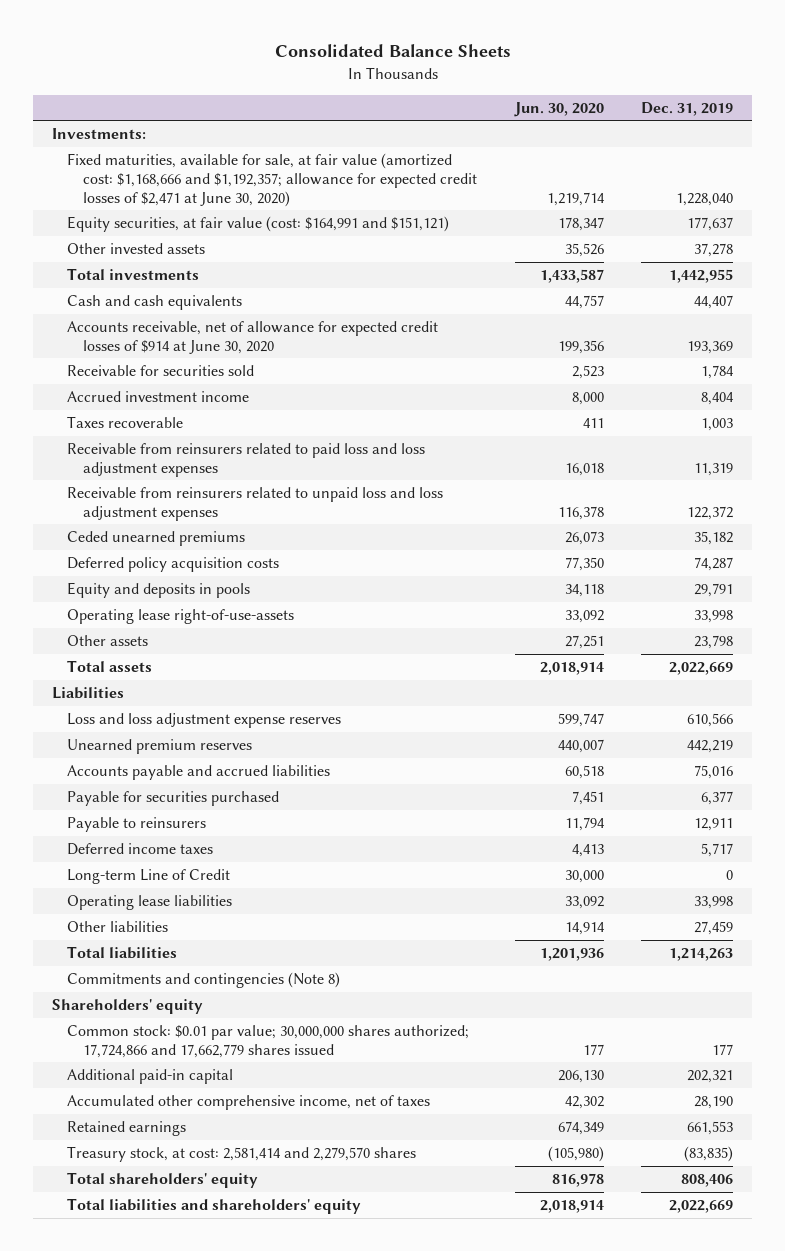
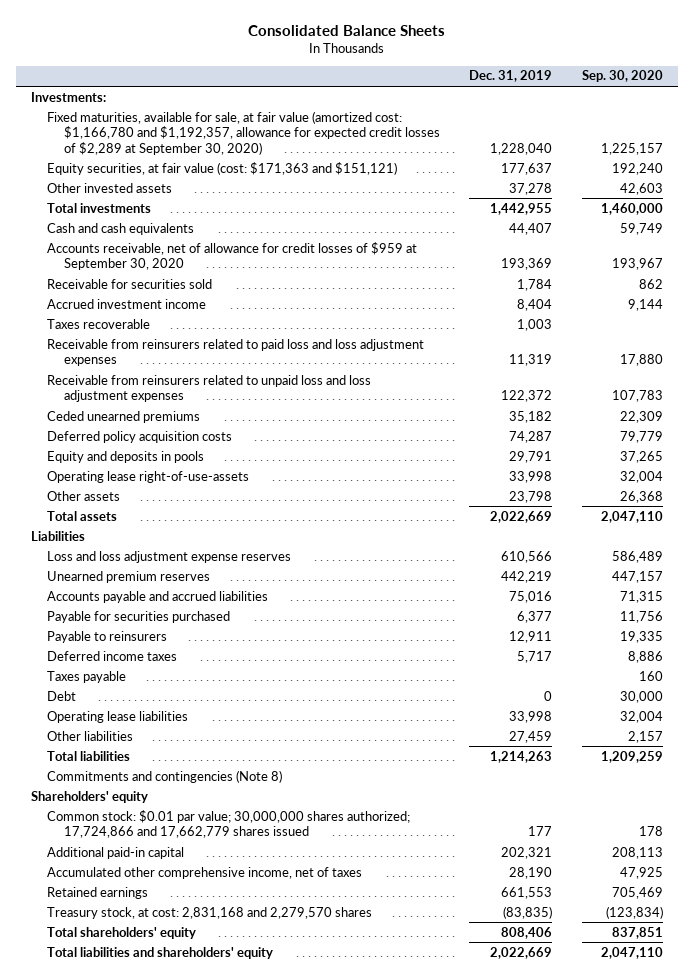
- | Jun. 30, 2020 | Dec. 31, 2019
+ | Dec. 31, 2019 | Sep. 30, 2020
- Fixed maturities, available for sale, at fair value (amortized cost: $1,168,666 and $1,192,357; allowance for expected credit losses of $2,471 at June 30, 2020) | 1,219,714 | 1,228,040
- Equity securities, at fair value (cost: $164,991 and $151,121) | 178,347 | 177,637
+ Fixed maturities, available for sale, at fair value (amortized cost: $1,166,780 and $1,192,357, allowance for expected credit losses of $2,289 at September 30, 2020) | 1,228,040 | 1,225,157
+ Equity securities, at fair value (cost: $171,363 and $151,121) | 177,637 | 192,240
- Accounts receivable, net of allowance for expected credit losses of $914 at June 30, 2020 | 199,356 | 193,369
+ Accounts receivable, net of allowance for credit losses of $959 at September 30, 2020 | 193,369 | 193,967
- Long-term Line of Credit | 30,000 | 0
+ Taxes payable | | 160
+ Debt | 0 | 30,000
- Treasury stock, at cost: 2,581,414 and 2,279,570 shares | (105,980) | (83,835)
+ Treasury stock, at cost: 2,831,168 and 2,279,570 shares | (83,835) | (123,834)

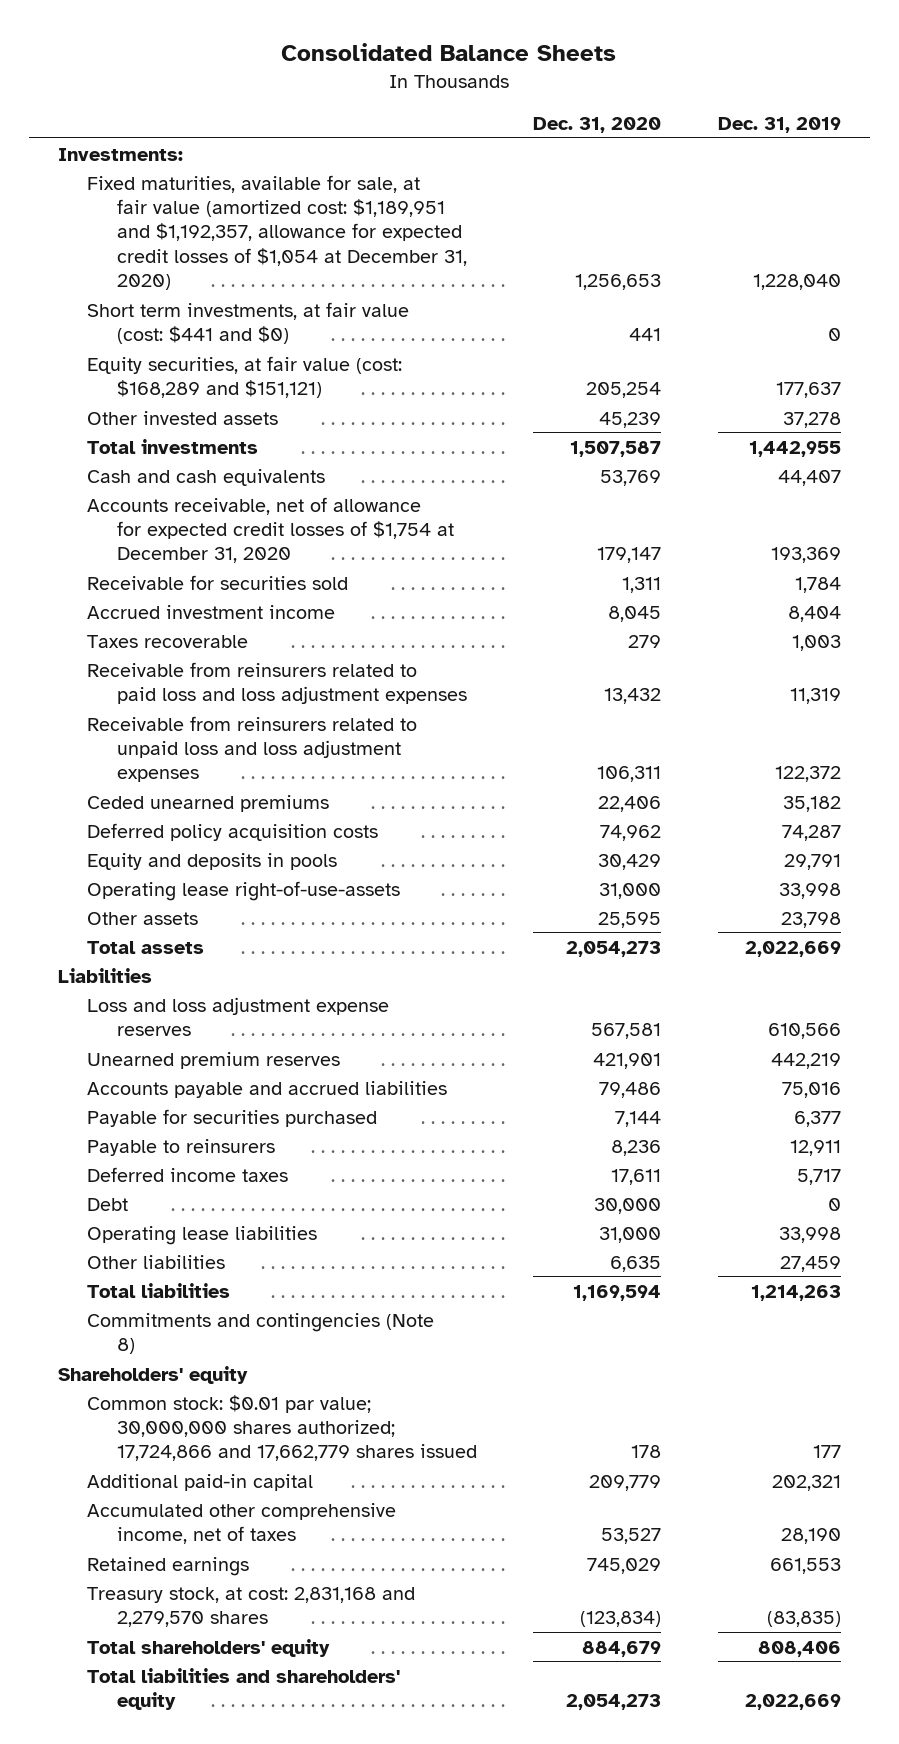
- | Dec. 31, 2019 | Sep. 30, 2020
+ | Dec. 31, 2020 | Dec. 31, 2019
- Fixed maturities, available for sale, at fair value (amortized cost: $1,166,780 and $1,192,357, allowance for expected credit losses of $2,289 at September 30, 2020) | 1,228,040 | 1,225,157
- Equity securities, at fair value (cost: $171,363 and $151,121) | 177,637 | 192,240
+ Fixed maturities, available for sale, at fair value (amortized cost: $1,189,951 and $1,192,357, allowance for expected credit losses of $1,054 at December 31, 2020) | 1,256,653 | 1,228,040
+ Short term investments, at fair value (cost: $441 and $0) | 441 | 0
+ Equity securities, at fair value (cost: $168,289 and $151,121) | 205,254 | 177,637
- Accounts receivable, net of allowance for credit losses of $959 at September 30, 2020 | 193,369 | 193,967
+ Accounts receivable, net of allowance for expected credit losses of $1,754 at December 31, 2020 | 179,147 | 193,369
- Taxes payable | | 160

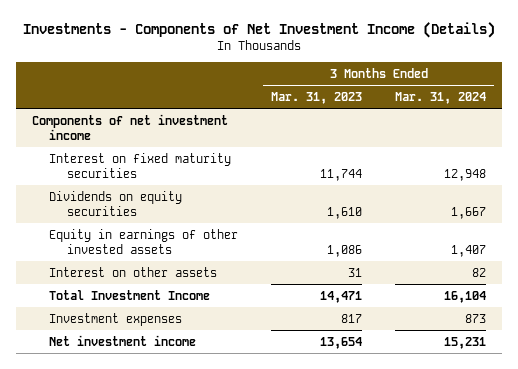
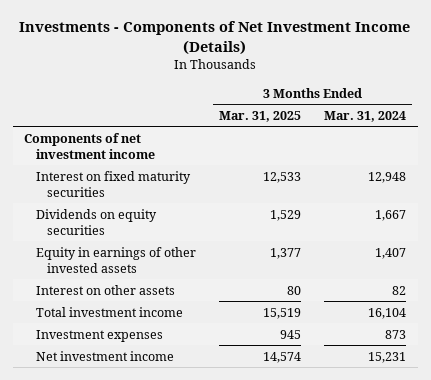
- | 3 Months Ended Mar. 31, 2023 | 3 Months Ended Mar. 31, 2024
+ | 3 Months Ended Mar. 31, 2025 | 3 Months Ended Mar. 31, 2024
- Total Investment Income | 14,471 | 16,104
+ Total investment income | 15,519 | 16,104

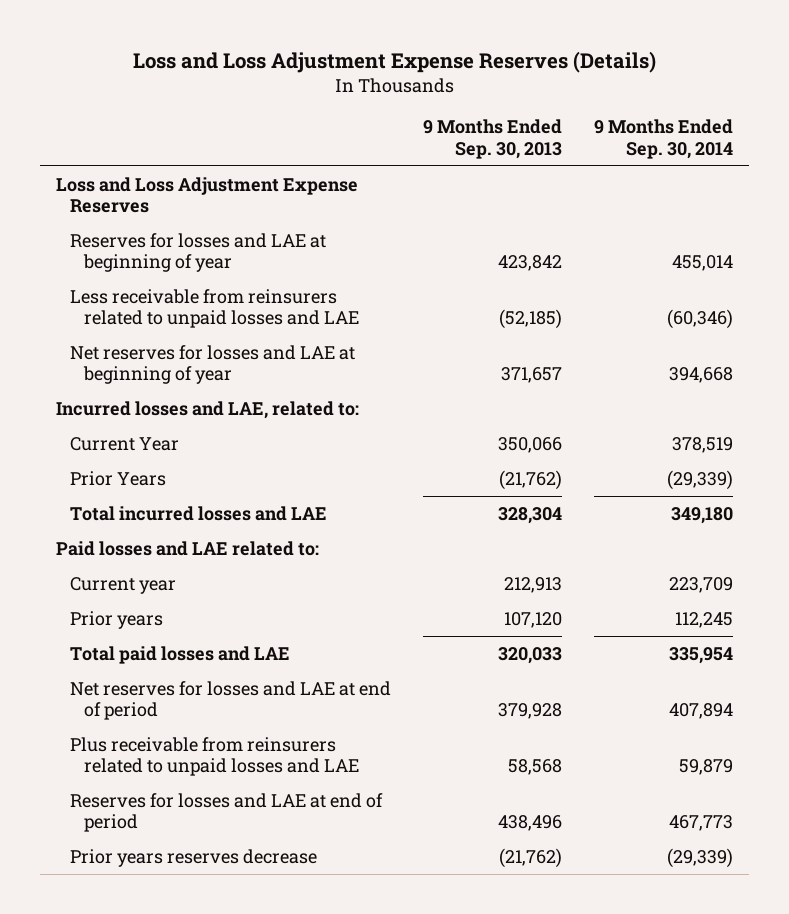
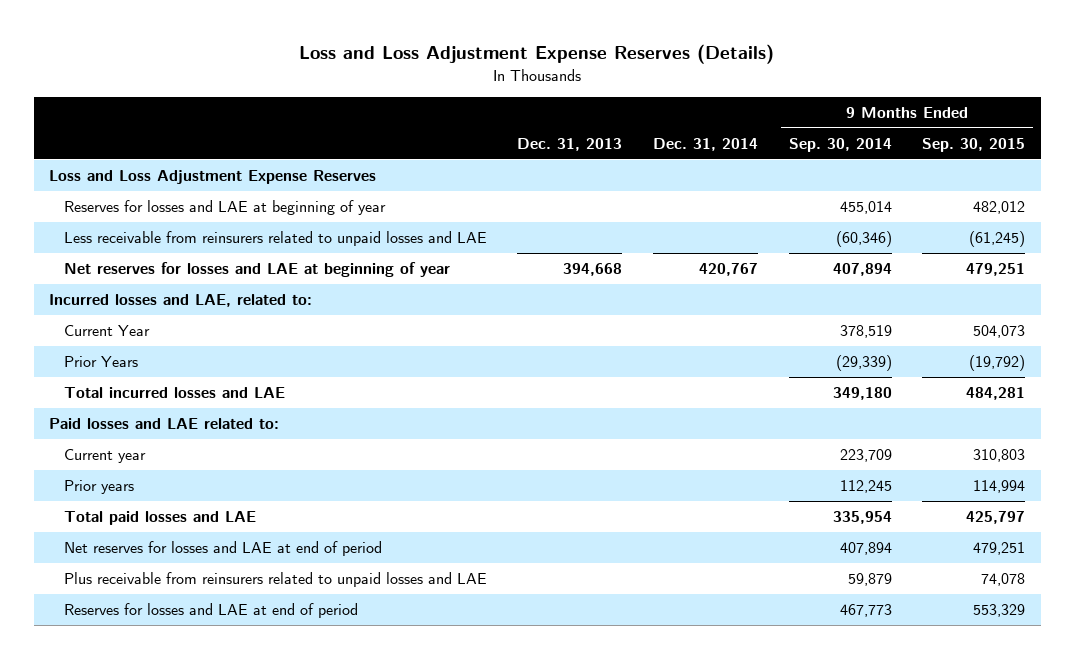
- | 9 Months Ended Sep. 30, 2013 | 9 Months Ended Sep. 30, 2014
+ | Dec. 31, 2013 | Dec. 31, 2014 | 9 Months Ended Sep. 30, 2014 | 9 Months Ended Sep. 30, 2015
- Net reserves for losses and LAE at beginning of year | 371,657 | 394,668
+ Net reserves for losses and LAE at beginning of year | 394,668 | 420,767 | 407,894 | 479,251
- Prior years reserves decrease | (21,762) | (29,339)

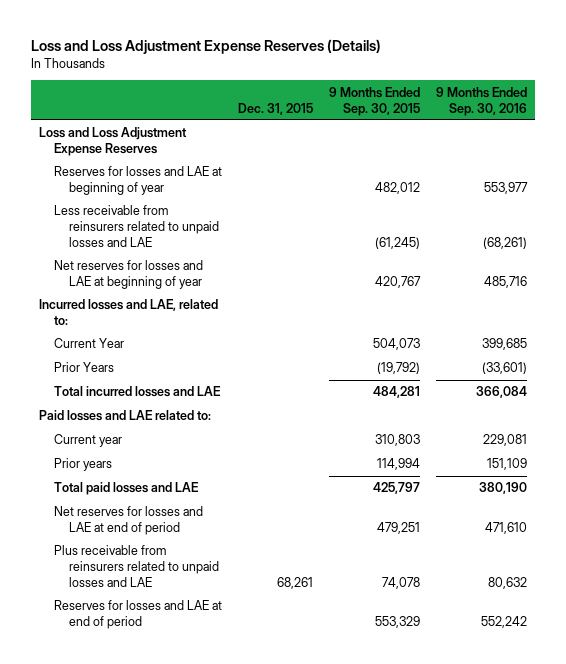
- | Dec. 31, 2013 | Dec. 31, 2014 | 9 Months Ended Sep. 30, 2014 | 9 Months Ended Sep. 30, 2015
+ | Dec. 31, 2015 | 9 Months Ended Sep. 30, 2015 | 9 Months Ended Sep. 30, 2016
- Net reserves for losses and LAE at beginning of year | 394,668 | 420,767 | 407,894 | 479,251
+ Net reserves for losses and LAE at beginning of year | | 420,767 | 485,716

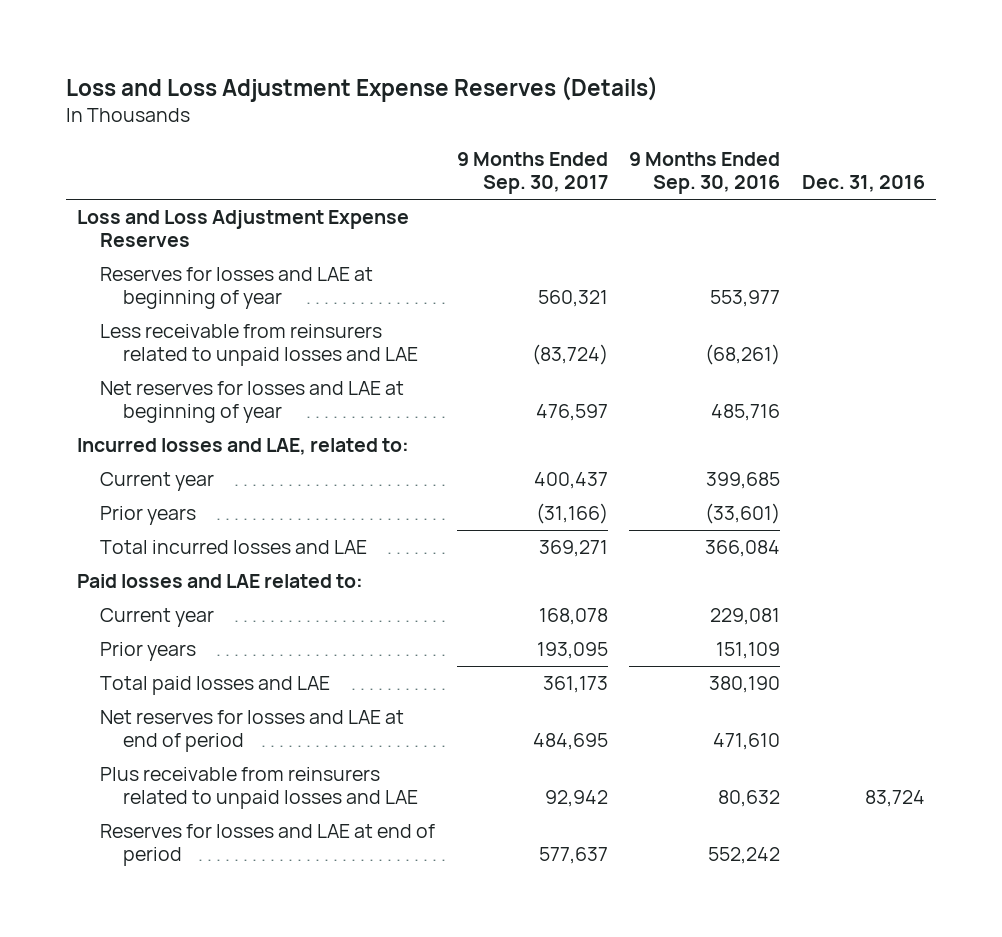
- | Dec. 31, 2015 | 9 Months Ended Sep. 30, 2015 | 9 Months Ended Sep. 30, 2016
+ | 9 Months Ended Sep. 30, 2017 | 9 Months Ended Sep. 30, 2016 | Dec. 31, 2016
- Current Year | | 504,073 | 399,685
- Prior Years | | (19,792) | (33,601)
+ Current year | 400,437 | 399,685 |
+ Prior years | (31,166) | (33,601) |

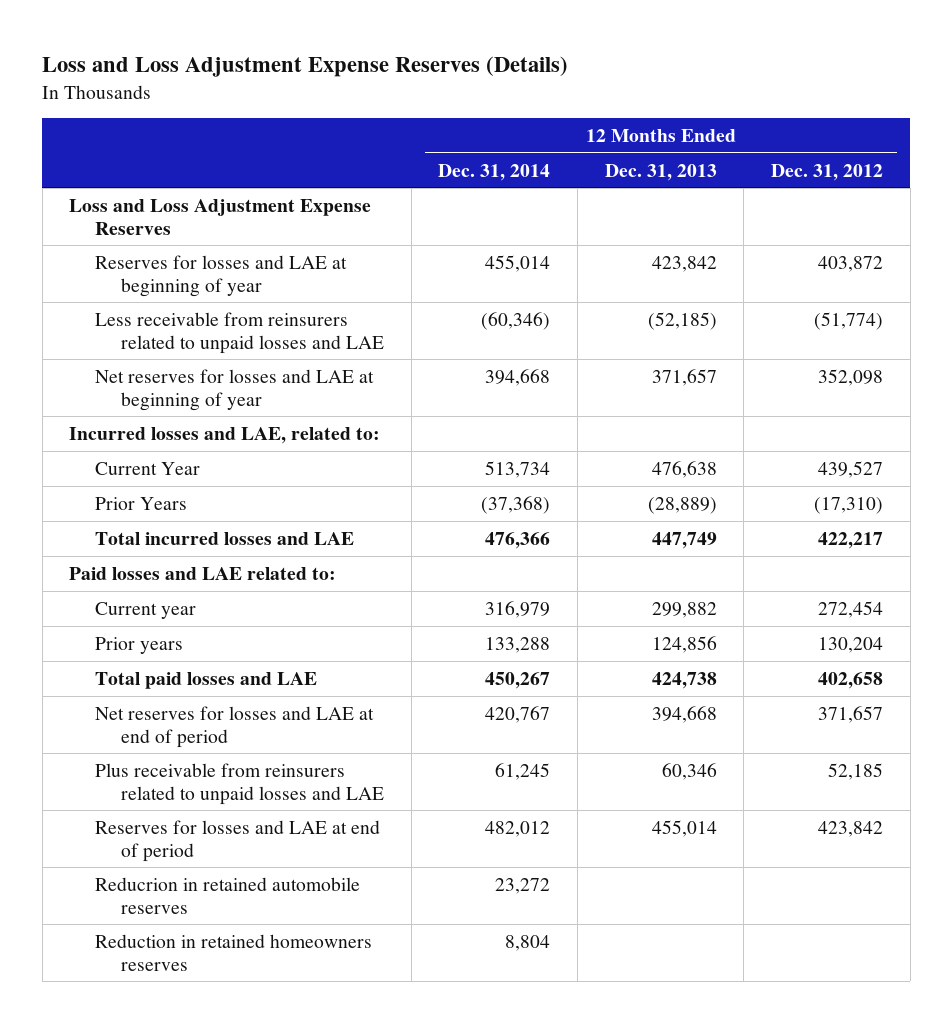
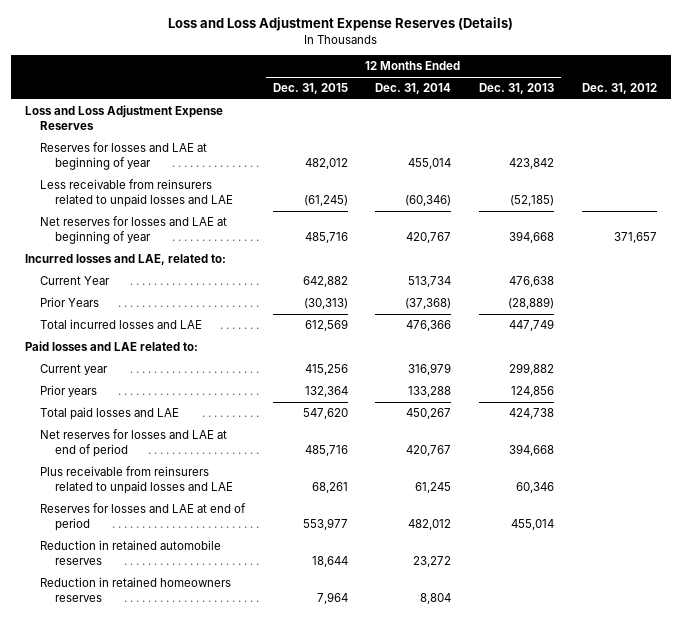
- | 12 Months Ended Dec. 31, 2014 | 12 Months Ended Dec. 31, 2013 | 12 Months Ended Dec. 31, 2012
+ | 12 Months Ended Dec. 31, 2015 | 12 Months Ended Dec. 31, 2014 | 12 Months Ended Dec. 31, 2013 | Dec. 31, 2012
- Net reserves for losses and LAE at beginning of year | 394,668 | 371,657 | 352,098
+ Net reserves for losses and LAE at beginning of year | 485,716 | 420,767 | 394,668 | 371,657
- Reducrion in retained automobile reserves | 23,272 | |
+ Reduction in retained automobile reserves | 18,644 | 23,272 | |

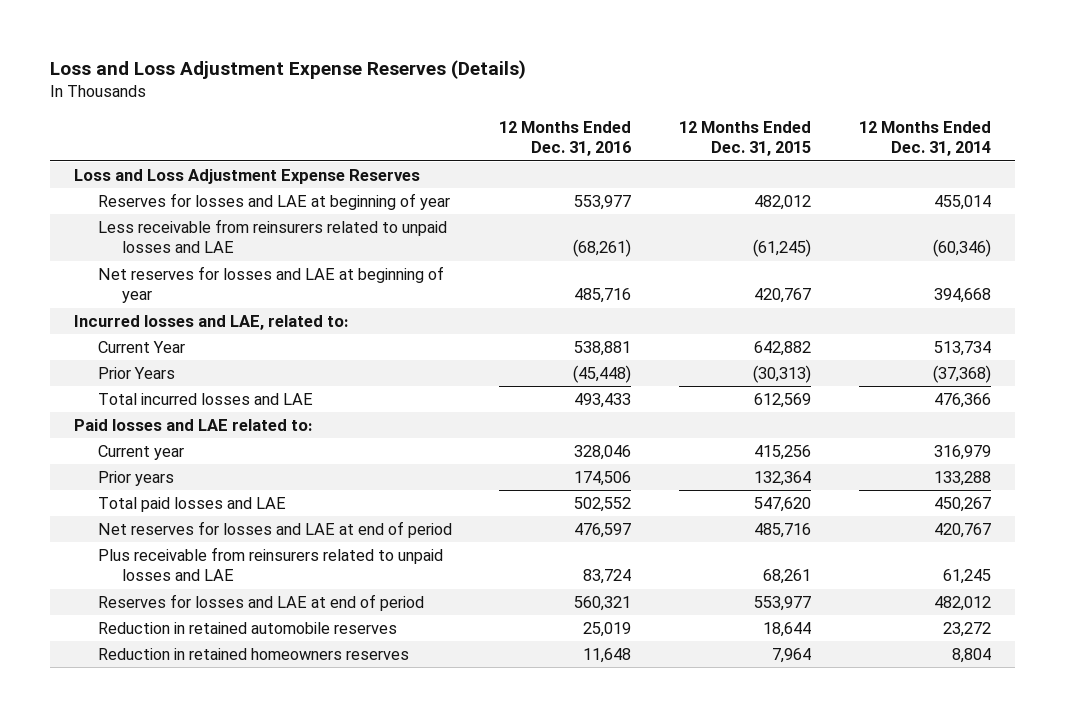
- | 12 Months Ended Dec. 31, 2015 | 12 Months Ended Dec. 31, 2014 | 12 Months Ended Dec. 31, 2013 | Dec. 31, 2012
+ | 12 Months Ended Dec. 31, 2016 | 12 Months Ended Dec. 31, 2015 | 12 Months Ended Dec. 31, 2014
- Net reserves for losses and LAE at beginning of year | 485,716 | 420,767 | 394,668 | 371,657
+ Net reserves for losses and LAE at beginning of year | 485,716 | 420,767 | 394,668

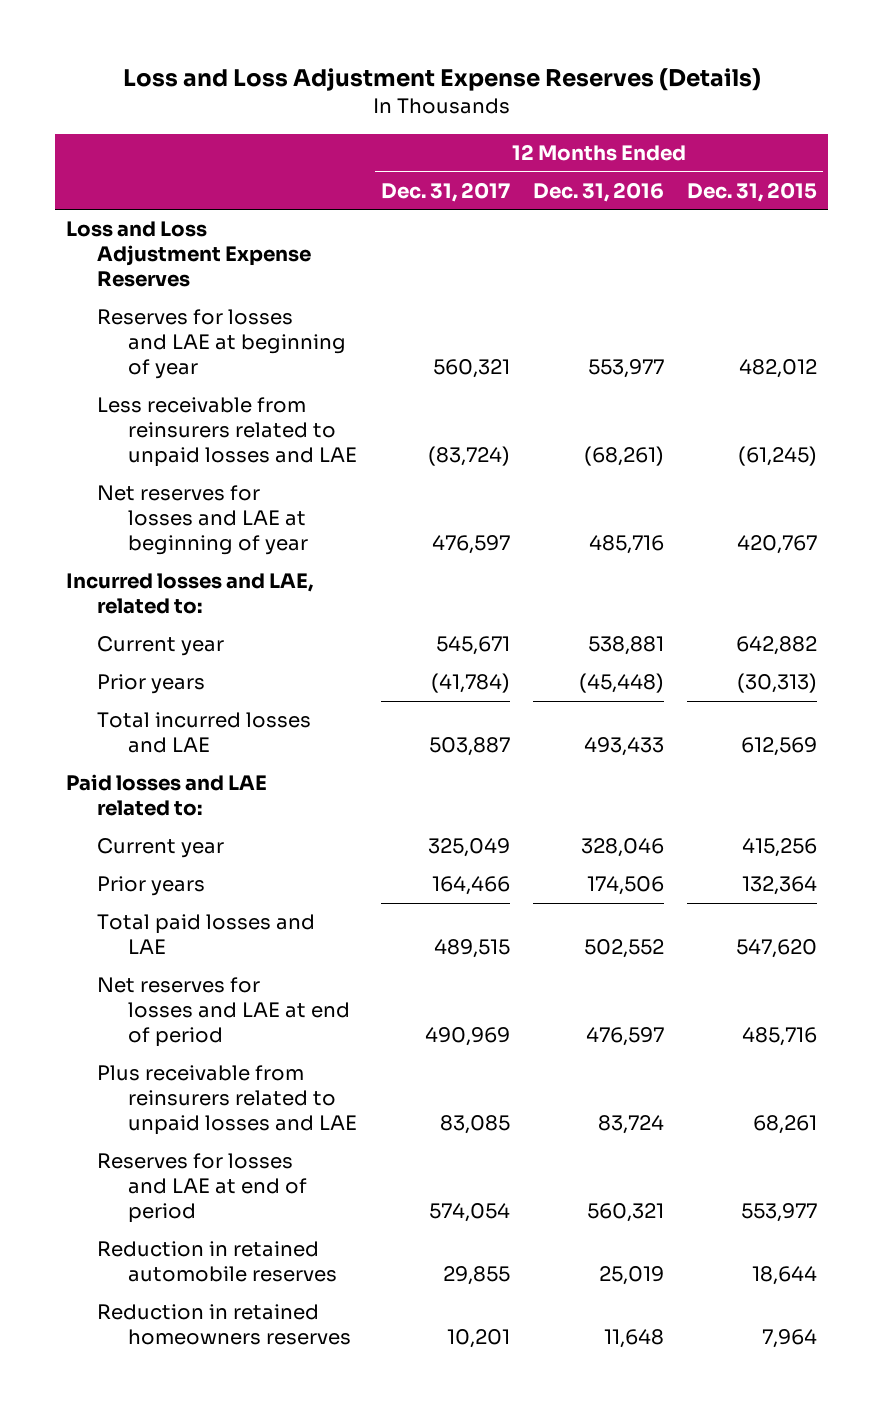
- | 12 Months Ended Dec. 31, 2016 | 12 Months Ended Dec. 31, 2015 | 12 Months Ended Dec. 31, 2014
+ | 12 Months Ended Dec. 31, 2017 | 12 Months Ended Dec. 31, 2016 | 12 Months Ended Dec. 31, 2015
- Current Year | 538,881 | 642,882 | 513,734
- Prior Years | (45,448) | (30,313) | (37,368)
+ Current year | 545,671 | 538,881 | 642,882
+ Prior years | (41,784) | (45,448) | (30,313)

